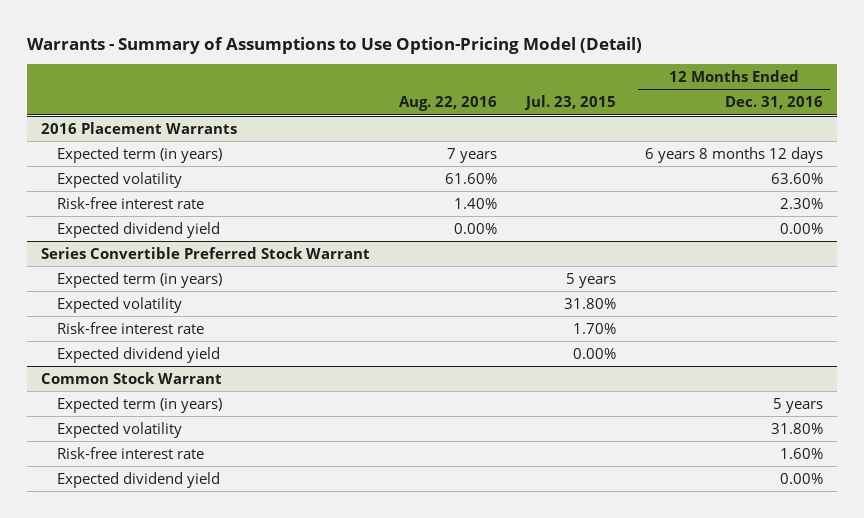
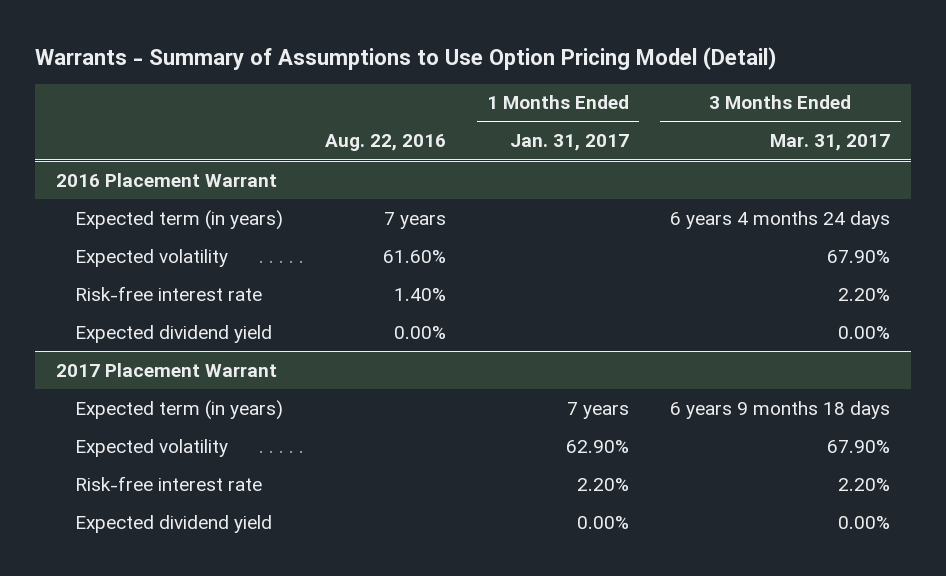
- Warrants - Summary of Assumptions to Use Option-Pricing Model (Detail)
+ Warrants - Summary of Assumptions to Use Option Pricing Model (Detail)
- | Aug. 22, 2016 | Jul. 23, 2015 | 12 Months Ended Dec. 31, 2016
+ | Aug. 22, 2016 | 1 Months Ended Jan. 31, 2017 | 3 Months Ended Mar. 31, 2017
- 2016 Placement Warrants
+ 2016 Placement Warrant
- Series Convertible Preferred Stock Warrant
- Expected term (in years) | | 5 years |
- Expected volatility | | 31.80% |
- Risk-free interest rate | | 1.70% |
- Expected dividend yield | | 0.00% |
- Common Stock Warrant
- Expected term (in years) | | | 5 years
- Expected volatility | | | 31.80%
- Risk-free interest rate | | | 1.60%
- Expected dividend yield | | | 0.00%
+ 2017 Placement Warrant
+ Expected term (in years) | | 7 years | 6 years 9 months 18 days
+ Expected volatility | | 62.90% | 67.90%
+ Risk-free interest rate | | 2.20% | 2.20%
+ Expected dividend yield | | 0.00% | 0.00%

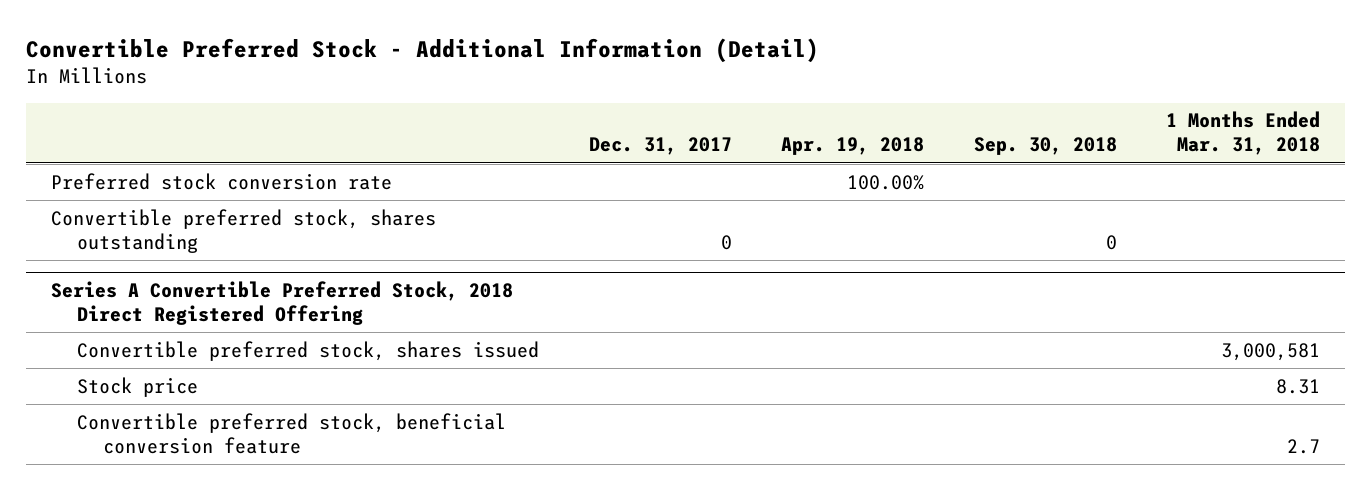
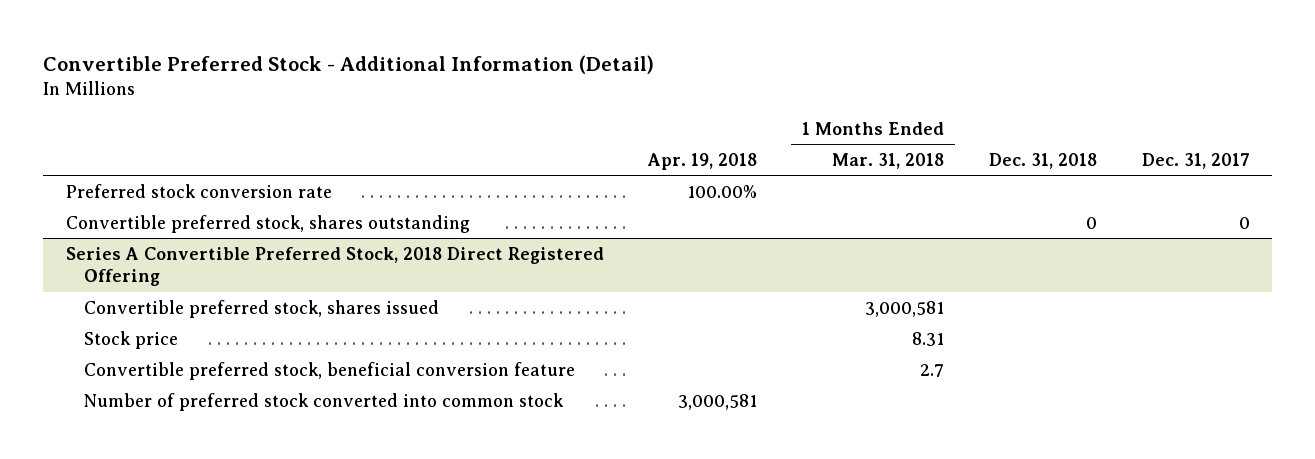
- | Dec. 31, 2017 | Apr. 19, 2018 | Sep. 30, 2018 | 1 Months Ended Mar. 31, 2018
+ | Apr. 19, 2018 | 1 Months Ended Mar. 31, 2018 | Dec. 31, 2018 | Dec. 31, 2017
@ Series A Convertible Preferred Stock, 2018 Direct Registered Offering
+ Number of preferred stock converted into common stock | 3,000,581 | | |

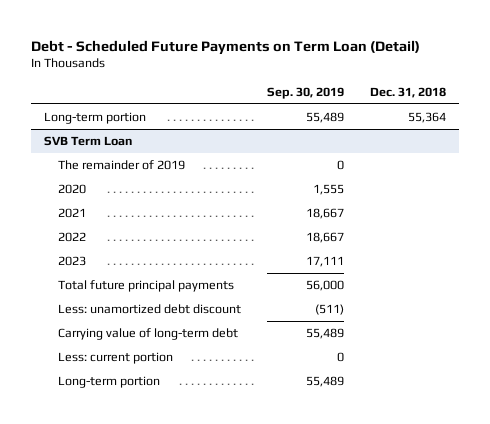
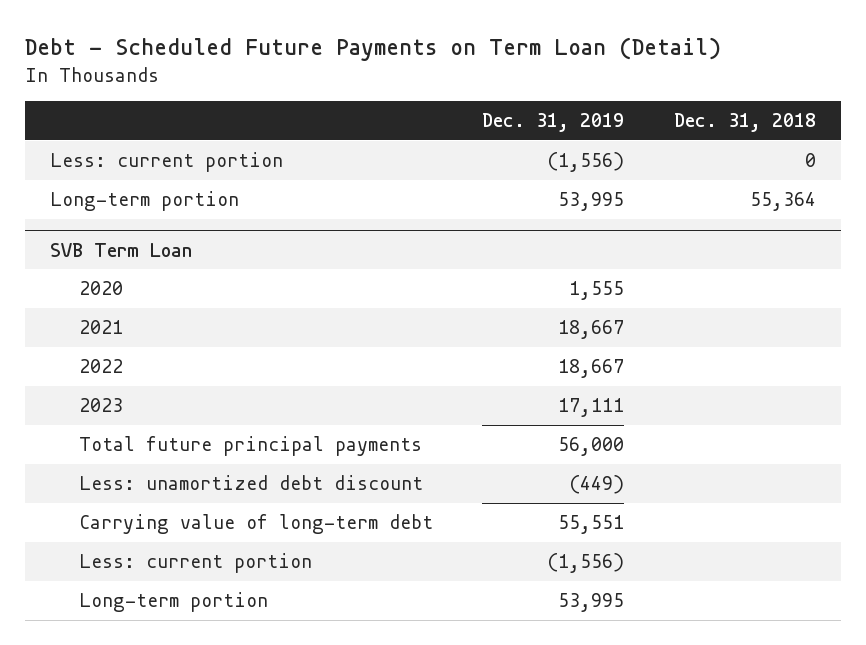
- | Sep. 30, 2019 | Dec. 31, 2018
+ | Dec. 31, 2019 | Dec. 31, 2018
+ Less: current portion | (1,556) | 0
@ SVB Term Loan
- The remainder of 2019 | 0 |

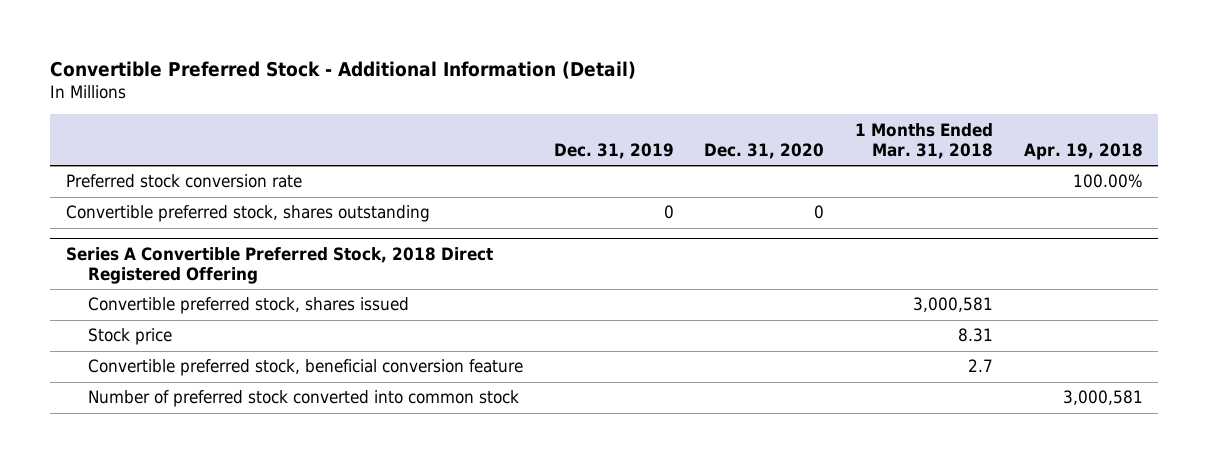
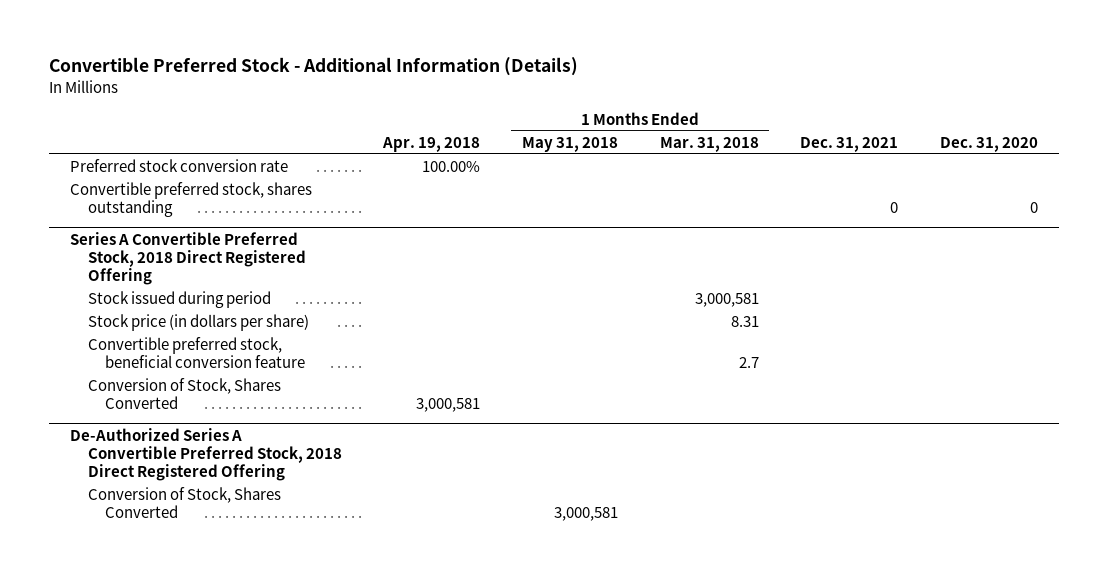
- Convertible Preferred Stock - Additional Information (Detail)
+ Convertible Preferred Stock - Additional Information (Details)
- | Dec. 31, 2019 | Dec. 31, 2020 | 1 Months Ended Mar. 31, 2018 | Apr. 19, 2018
+ | Apr. 19, 2018 | 1 Months Ended May 31, 2018 | 1 Months Ended Mar. 31, 2018 | Dec. 31, 2021 | Dec. 31, 2020
@ Series A Convertible Preferred Stock, 2018 Direct Registered Offering
- Convertible preferred stock, shares issued | | | 3,000,581 |
- Stock price | | | 8.31 |
+ Stock issued during period | | | 3,000,581 | |
+ Stock price (in dollars per share) | | | 8.31 | |
- Number of preferred stock converted into common stock | | | | 3,000,581
+ Conversion of Stock, Shares Converted | 3,000,581 | | | |
+ De-Authorized Series A Convertible Preferred Stock, 2018 Direct Registered Offering
+ Conversion of Stock, Shares Converted | | 3,000,581 | | |

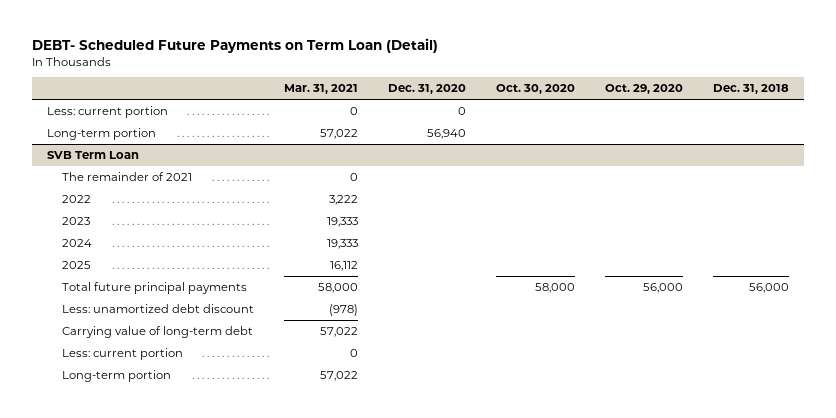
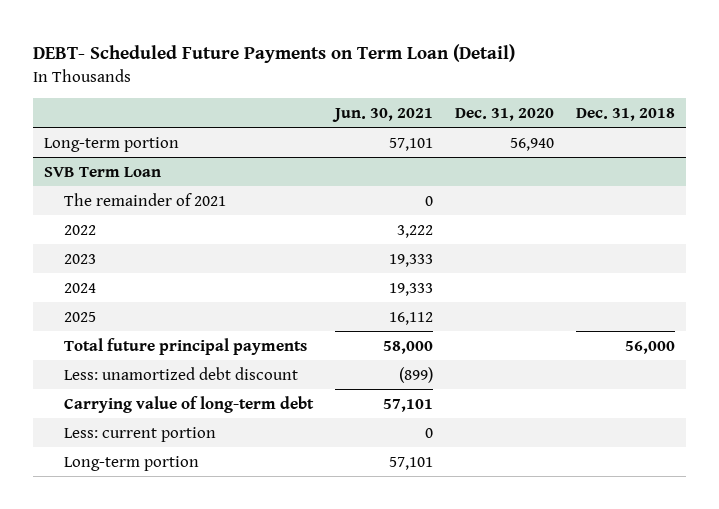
- | Mar. 31, 2021 | Dec. 31, 2020 | Oct. 30, 2020 | Oct. 29, 2020 | Dec. 31, 2018
+ | Jun. 30, 2021 | Dec. 31, 2020 | Dec. 31, 2018
- Less: current portion | 0 | 0 | | |

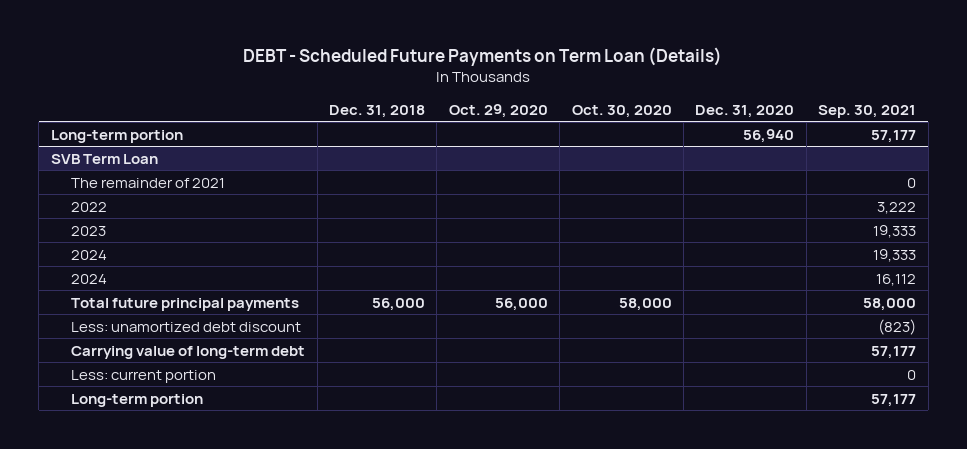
- DEBT- Scheduled Future Payments on Term Loan (Detail)
+ DEBT - Scheduled Future Payments on Term Loan (Details)
- | Jun. 30, 2021 | Dec. 31, 2020 | Dec. 31, 2018
+ | Dec. 31, 2018 | Oct. 29, 2020 | Oct. 30, 2020 | Dec. 31, 2020 | Sep. 30, 2021
@ SVB Term Loan
- 2025 | 16,112 | |
+ 2024 | | | | | 16,112

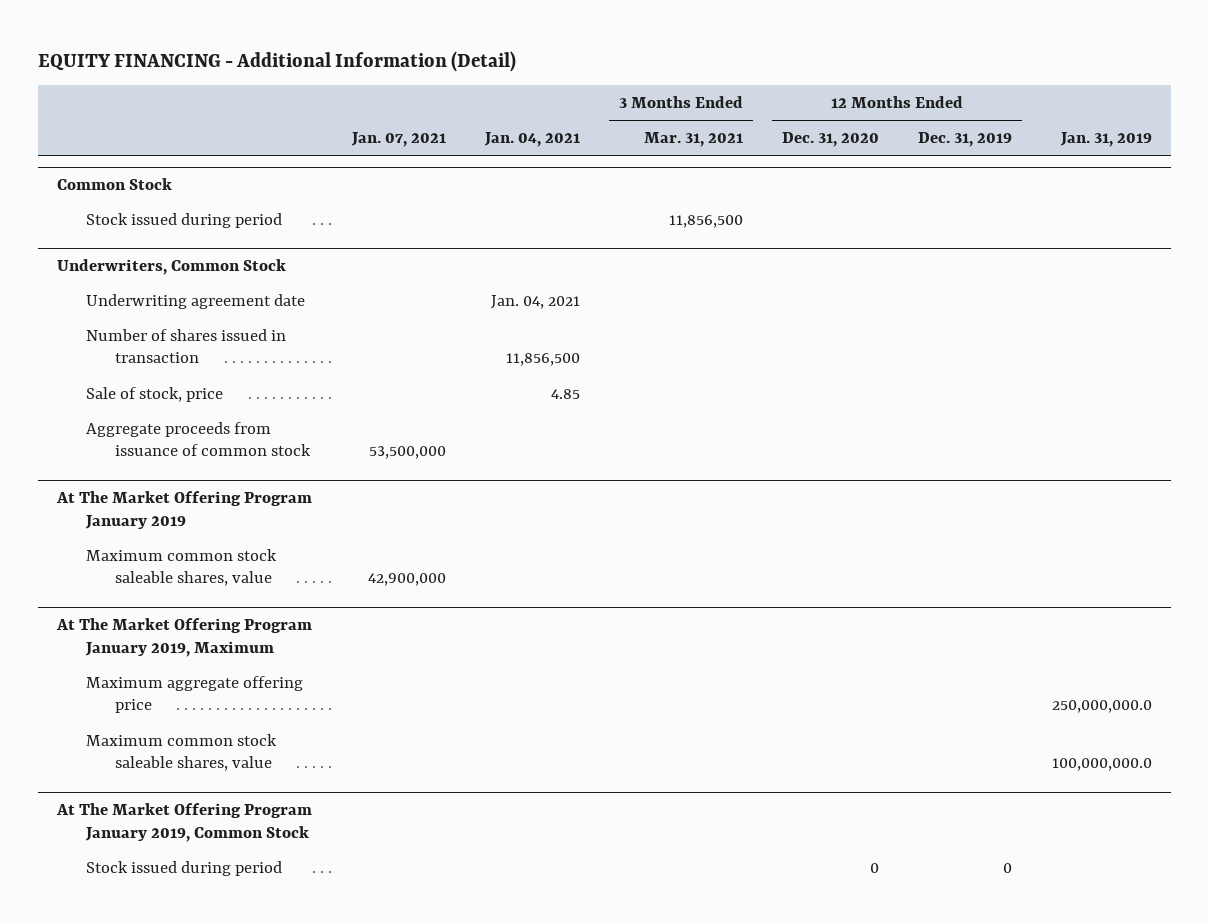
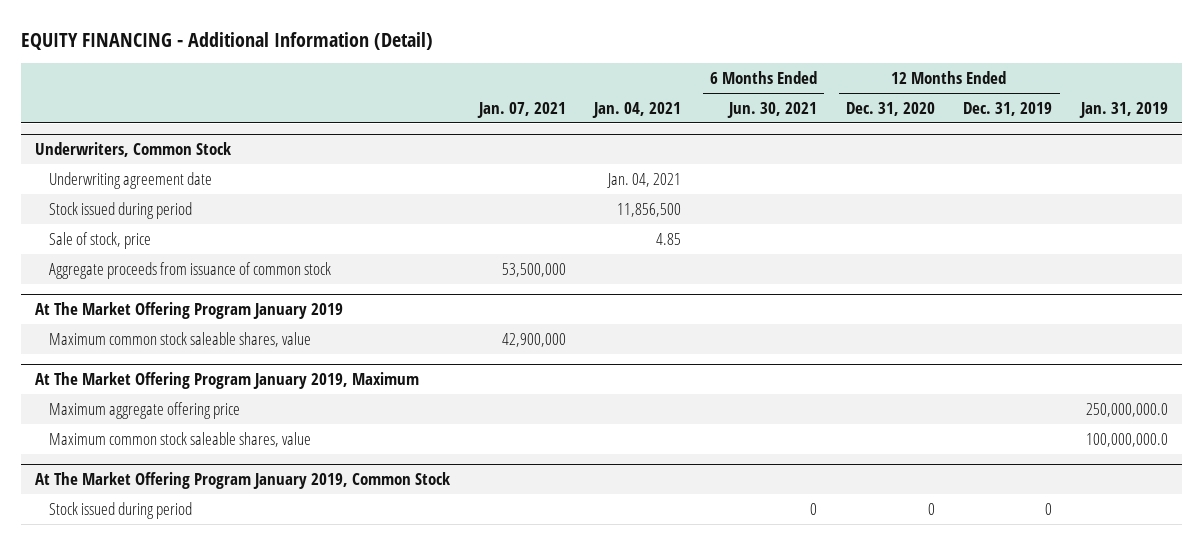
- | Jan. 07, 2021 | Jan. 04, 2021 | 3 Months Ended Mar. 31, 2021 | 12 Months Ended Dec. 31, 2020 | 12 Months Ended Dec. 31, 2019 | Jan. 31, 2019
+ | Jan. 07, 2021 | Jan. 04, 2021 | 6 Months Ended Jun. 30, 2021 | 12 Months Ended Dec. 31, 2020 | 12 Months Ended Dec. 31, 2019 | Jan. 31, 2019
- Common Stock
- Stock issued during period | | | 11,856,500 | | |
@ Underwriters, Common Stock
- Number of shares issued in transaction | | 11,856,500 | | | |
+ Stock issued during period | | 11,856,500 | | | |

